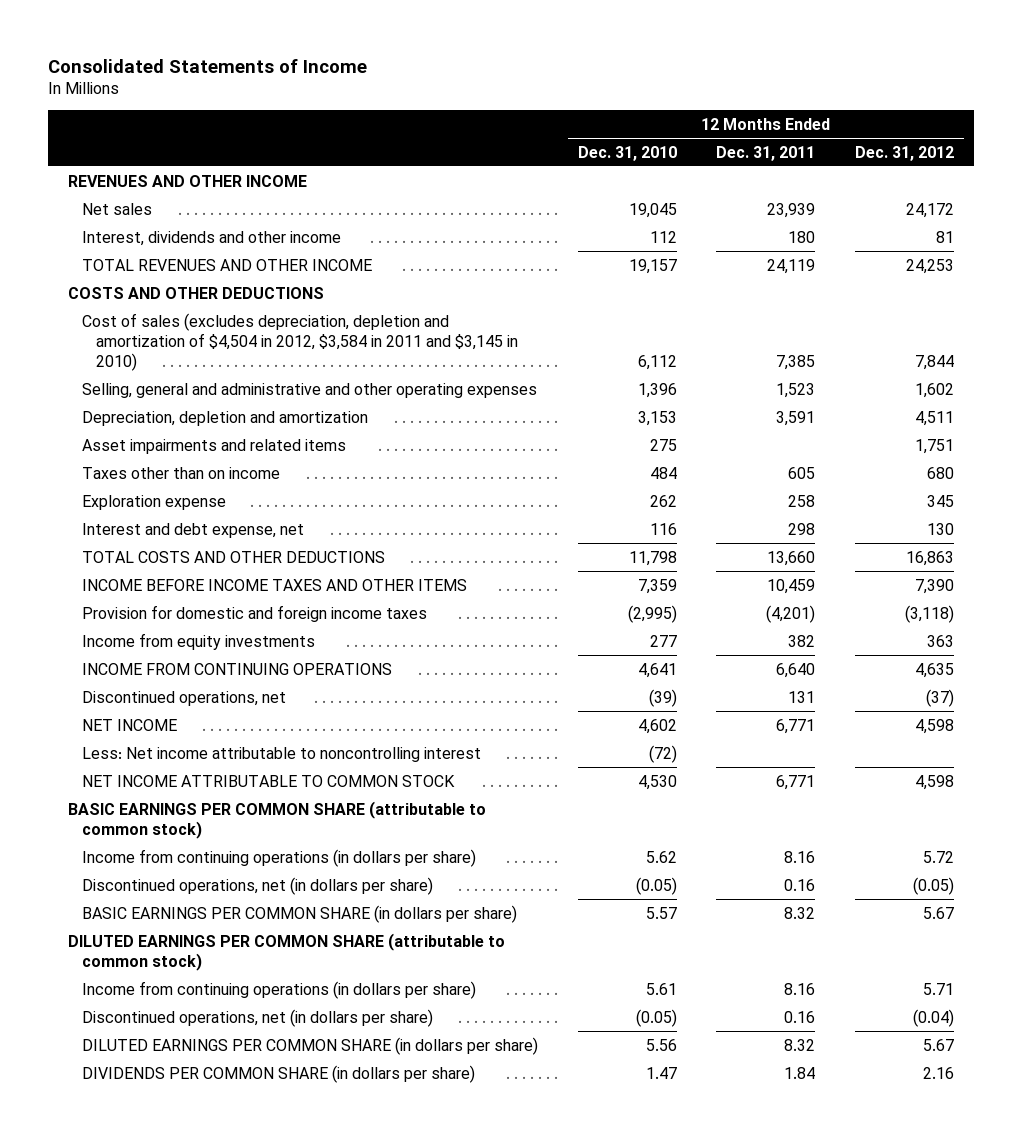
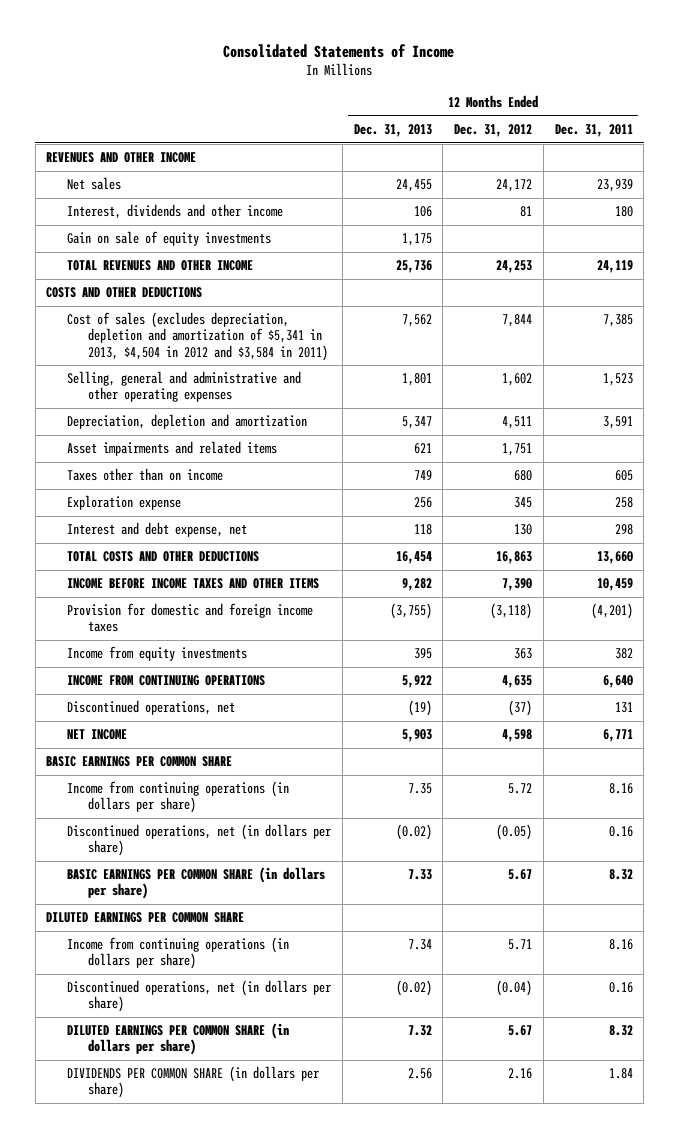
- | 12 Months Ended Dec. 31, 2010 | 12 Months Ended Dec. 31, 2011 | 12 Months Ended Dec. 31, 2012
+ | 12 Months Ended Dec. 31, 2013 | 12 Months Ended Dec. 31, 2012 | 12 Months Ended Dec. 31, 2011
+ Gain on sale of equity investments | 1,175 | |
- Cost of sales (excludes depreciation, depletion and amortization of $4,504 in 2012, $3,584 in 2011 and $3,145 in 2010) | 6,112 | 7,385 | 7,844
+ Cost of sales (excludes depreciation, depletion and amortization of $5,341 in 2013, $4,504 in 2012 and $3,584 in 2011) | 7,562 | 7,844 | 7,385
- Less: Net income attributable to noncontrolling interest | (72) | |
- NET INCOME ATTRIBUTABLE TO COMMON STOCK | 4,530 | 6,771 | 4,598
- BASIC EARNINGS PER COMMON SHARE (attributable to common stock)
+ BASIC EARNINGS PER COMMON SHARE
- DILUTED EARNINGS PER COMMON SHARE (attributable to common stock)
+ DILUTED EARNINGS PER COMMON SHARE

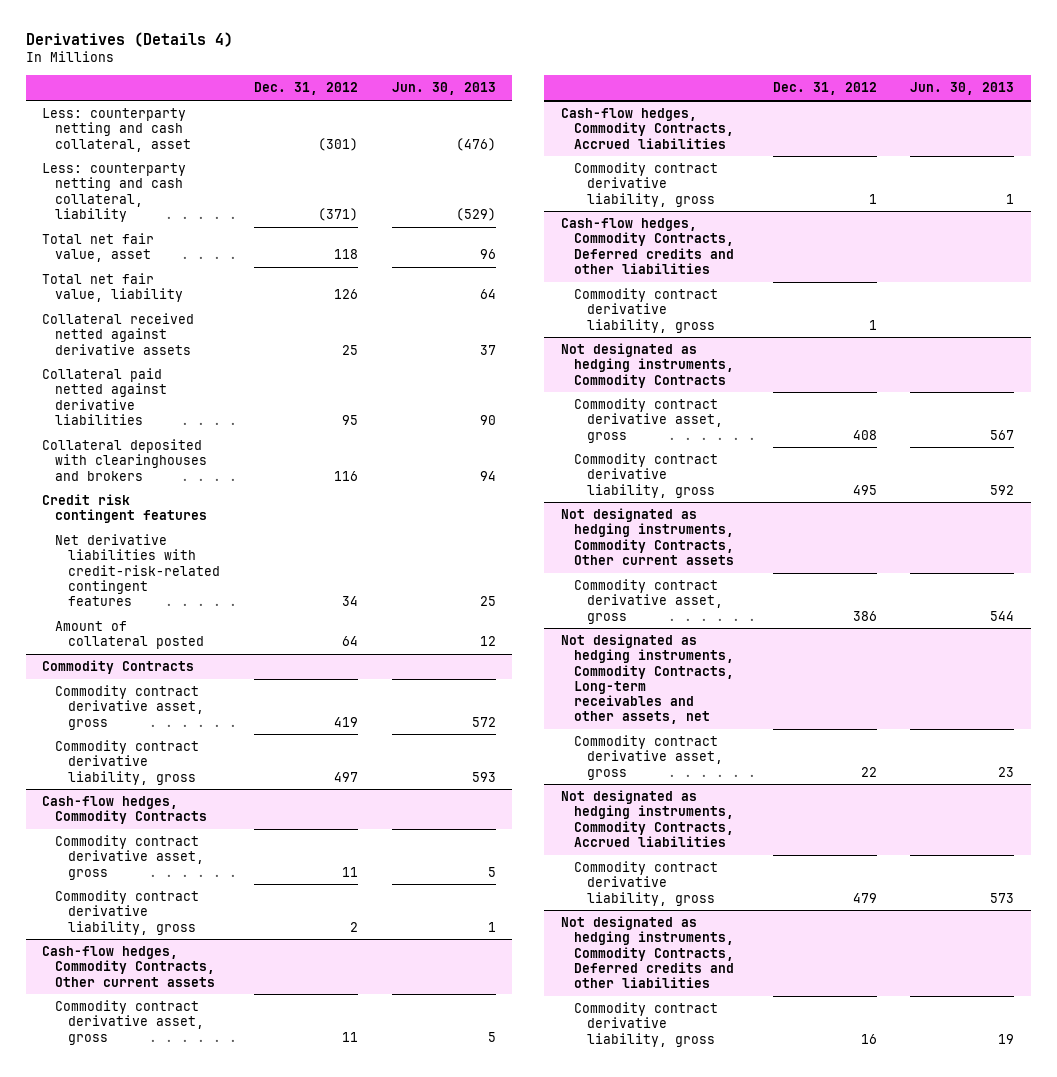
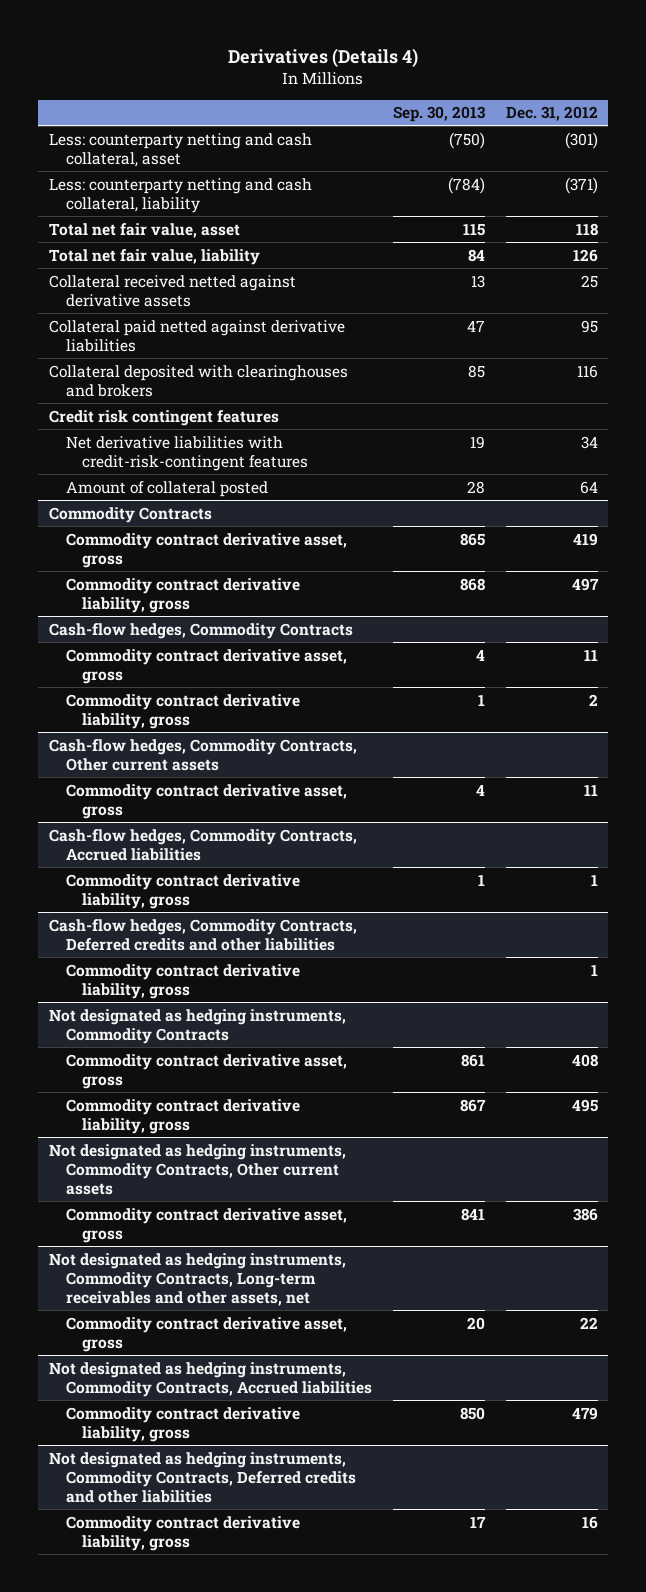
- | Dec. 31, 2012 | Jun. 30, 2013
+ | Sep. 30, 2013 | Dec. 31, 2012
- Net derivative liabilities with credit-risk-related contingent features | 34 | 25
+ Net derivative liabilities with credit-risk-contingent features | 19 | 34

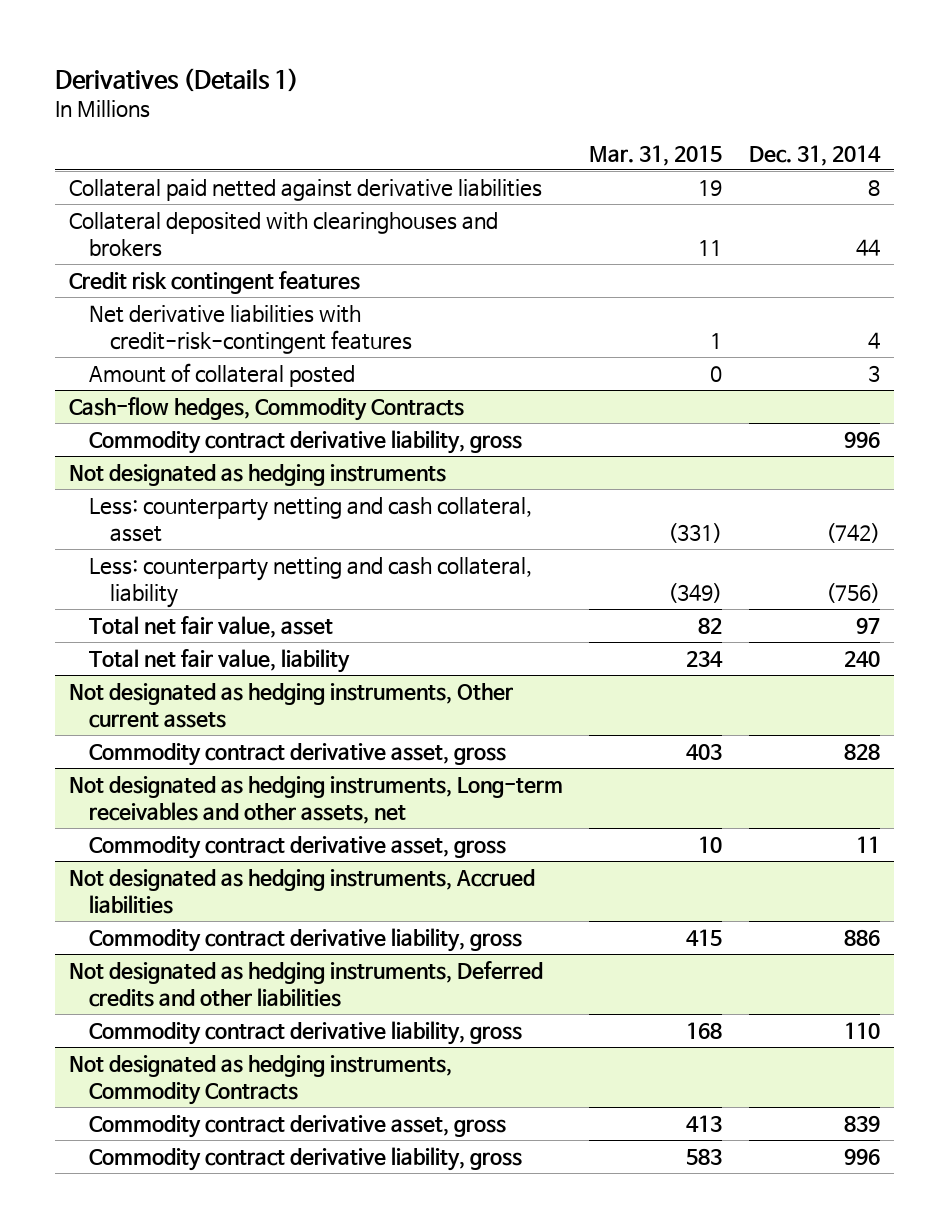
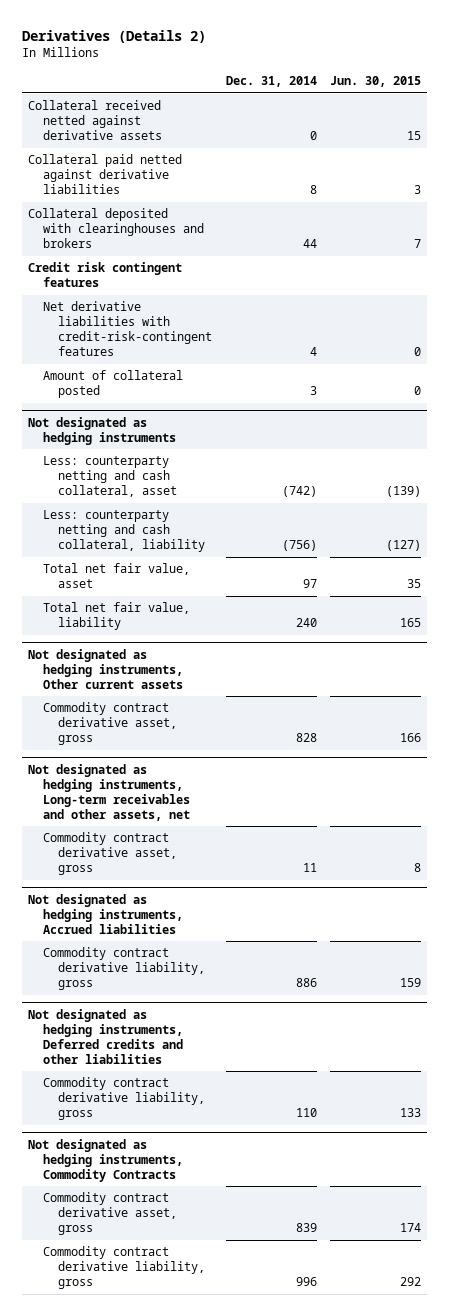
- Derivatives (Details 1)
+ Derivatives (Details 2)
- | Mar. 31, 2015 | Dec. 31, 2014
+ | Dec. 31, 2014 | Jun. 30, 2015
+ Collateral received netted against derivative assets | 0 | 15
- Cash-flow hedges, Commodity Contracts
- Commodity contract derivative liability, gross | | 996

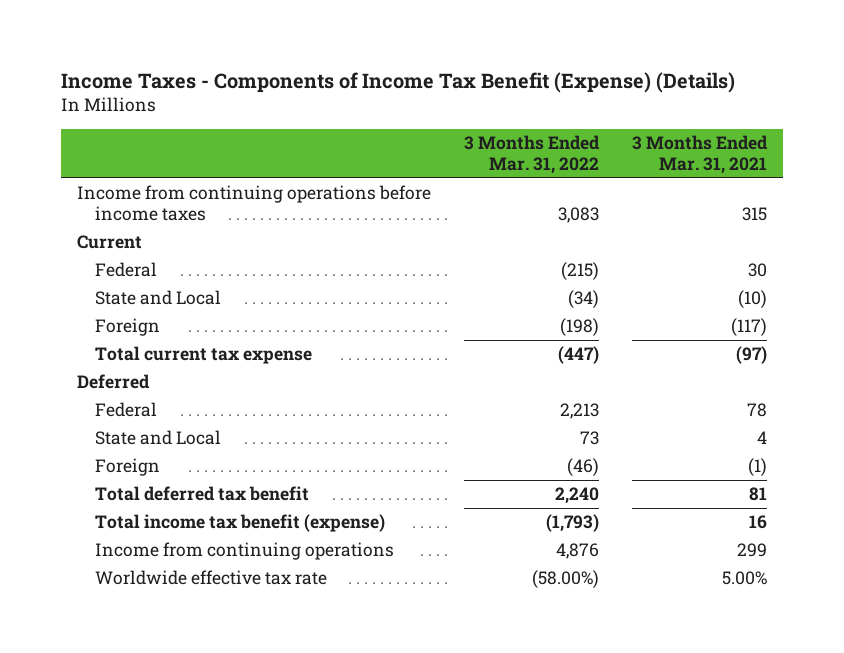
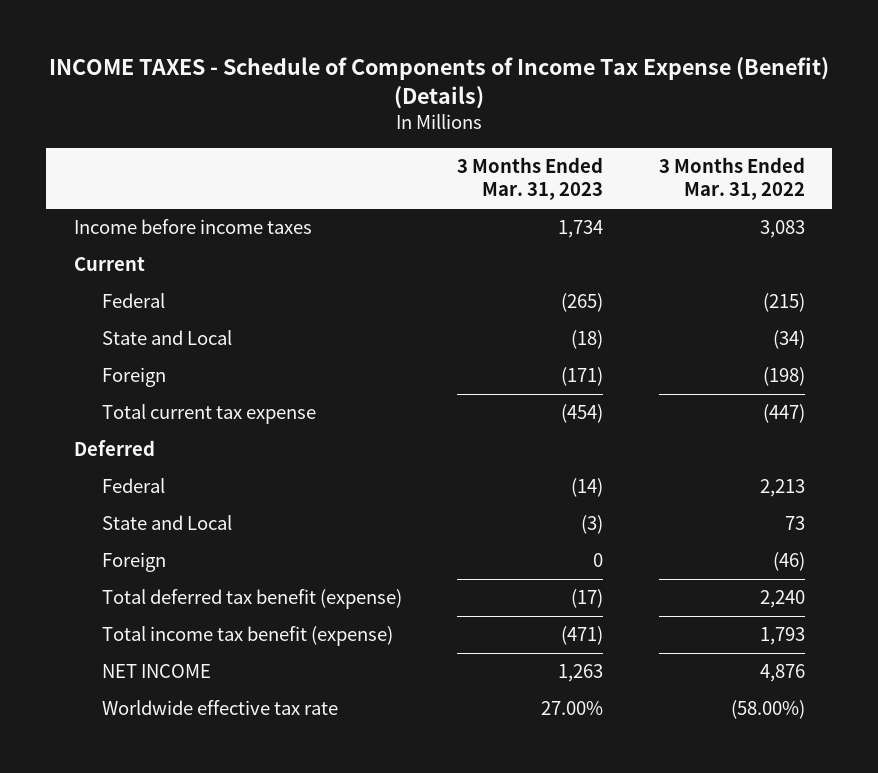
- Income Taxes - Components of Income Tax Benefit (Expense) (Details)
+ INCOME TAXES - Schedule of Components of Income Tax Expense (Benefit) (Details)
- | 3 Months Ended Mar. 31, 2022 | 3 Months Ended Mar. 31, 2021
+ | 3 Months Ended Mar. 31, 2023 | 3 Months Ended Mar. 31, 2022
- Income from continuing operations before income taxes | 3,083 | 315
+ Income before income taxes | 1,734 | 3,083
- Total deferred tax benefit | 2,240 | 81
- Total income tax benefit (expense) | (1,793) | 16
- Income from continuing operations | 4,876 | 299
+ Total deferred tax benefit (expense) | (17) | 2,240
+ Total income tax benefit (expense) | (471) | 1,793
+ NET INCOME | 1,263 | 4,876

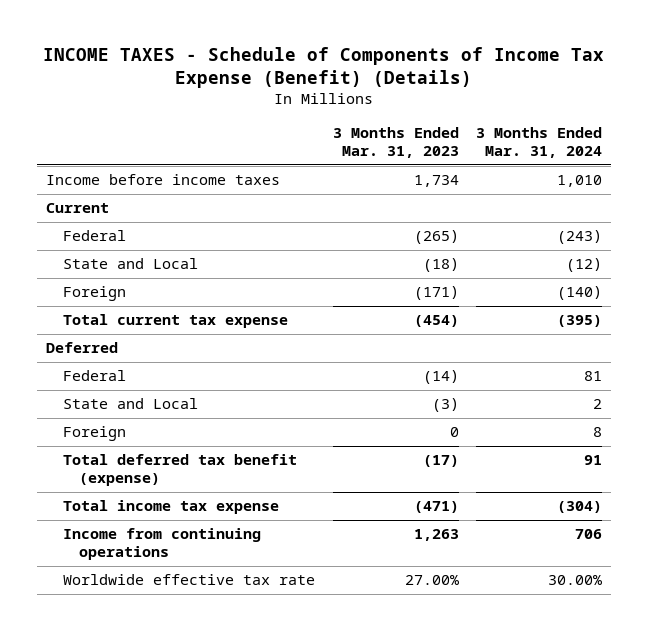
- | 3 Months Ended Mar. 31, 2023 | 3 Months Ended Mar. 31, 2022
+ | 3 Months Ended Mar. 31, 2023 | 3 Months Ended Mar. 31, 2024
- Total income tax benefit (expense) | (471) | 1,793
- NET INCOME | 1,263 | 4,876
+ Total income tax expense | (471) | (304)
+ Income from continuing operations | 1,263 | 706

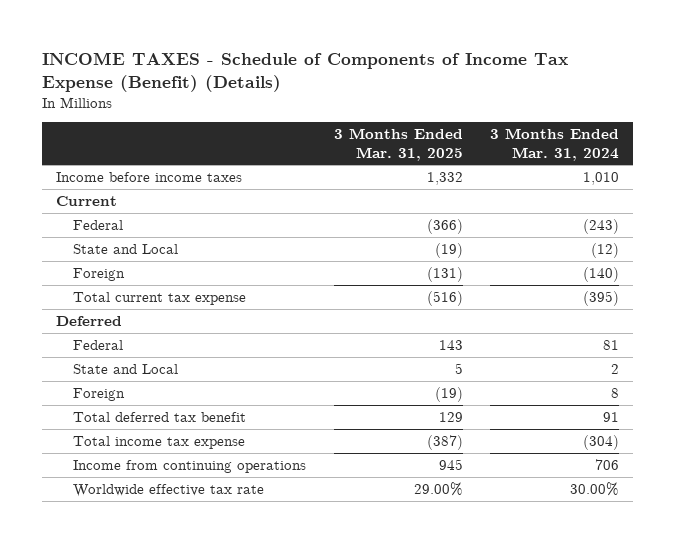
- | 3 Months Ended Mar. 31, 2023 | 3 Months Ended Mar. 31, 2024
+ | 3 Months Ended Mar. 31, 2025 | 3 Months Ended Mar. 31, 2024
- Total deferred tax benefit (expense) | (17) | 91
+ Total deferred tax benefit | 129 | 91

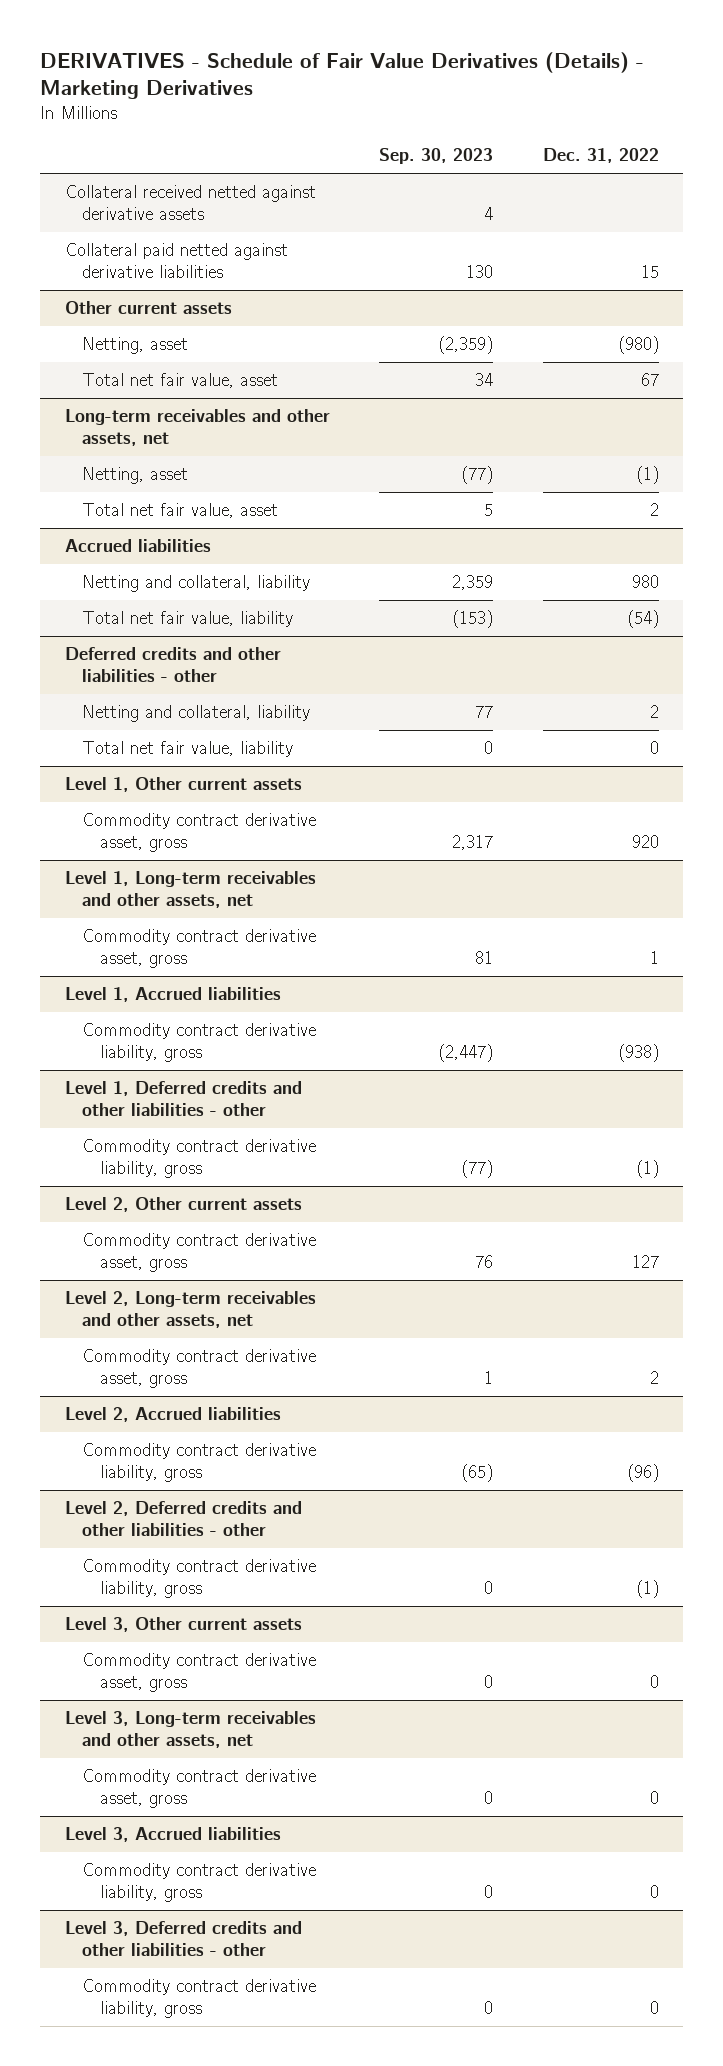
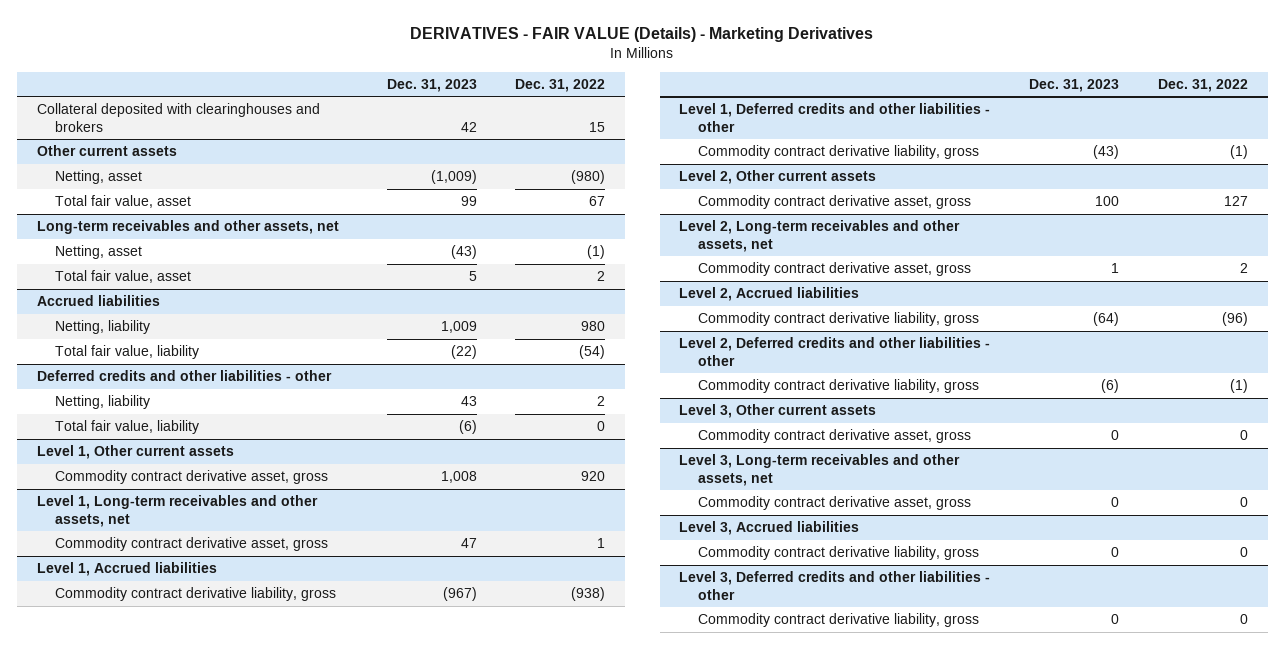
- DERIVATIVES - Schedule of Fair Value Derivatives (Details) - Marketing Derivatives
+ DERIVATIVES - FAIR VALUE (Details) - Marketing Derivatives
- | Sep. 30, 2023 | Dec. 31, 2022
+ | Dec. 31, 2023 | Dec. 31, 2022
- Collateral received netted against derivative assets | 4 |
- Collateral paid netted against derivative liabilities | 130 | 15
+ Collateral deposited with clearinghouses and brokers | 42 | 15
@ Other current assets
- Total net fair value, asset | 34 | 67
+ Total fair value, asset | 99 | 67
@ Long-term receivables and other assets, net
- Total net fair value, asset | 5 | 2
+ Total fair value, asset | 5 | 2
@ Accrued liabilities
- Netting and collateral, liability | 2,359 | 980
- Total net fair value, liability | (153) | (54)
+ Netting, liability | 1,009 | 980
+ Total fair value, liability | (22) | (54)
@ Deferred credits and other liabilities - other
- Netting and collateral, liability | 77 | 2
- Total net fair value, liability | 0 | 0
+ Netting, liability | 43 | 2
+ Total fair value, liability | (6) | 0

